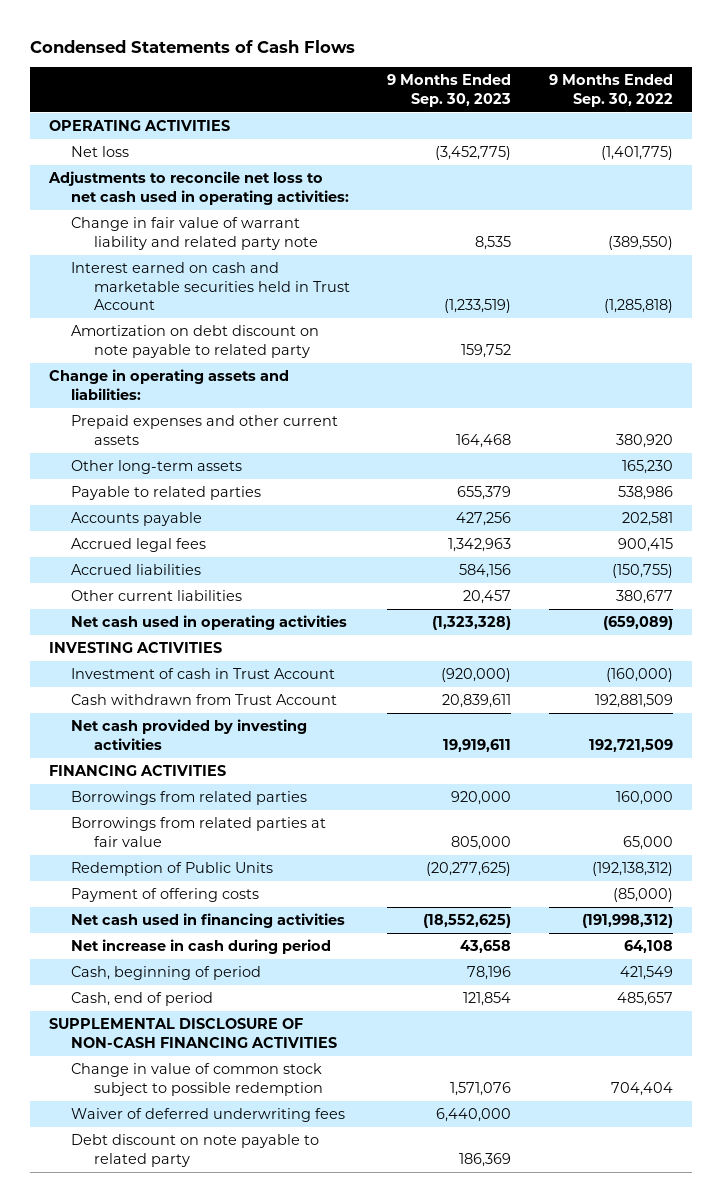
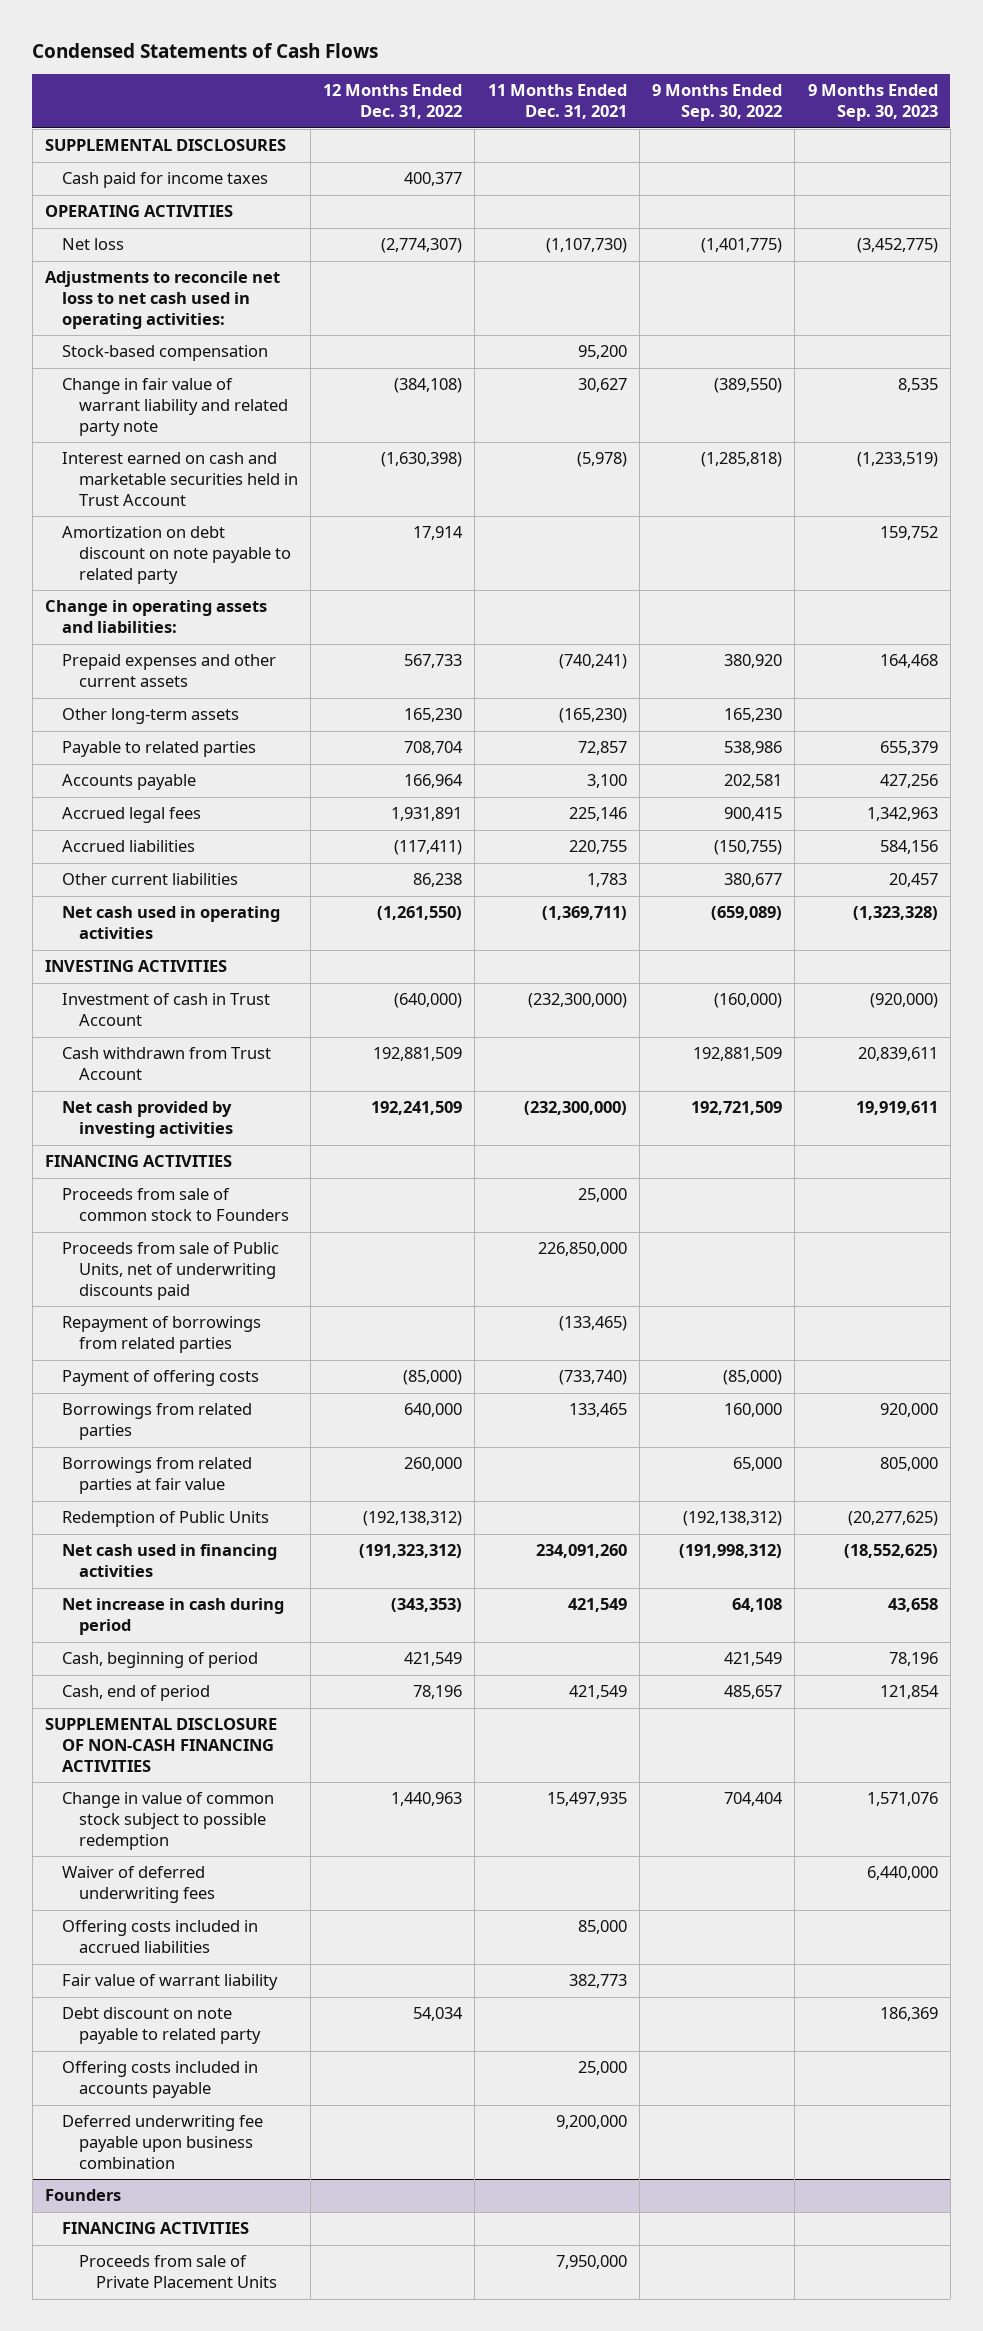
- | 9 Months Ended Sep. 30, 2023 | 9 Months Ended Sep. 30, 2022
+ | 12 Months Ended Dec. 31, 2022 | 11 Months Ended Dec. 31, 2021 | 9 Months Ended Sep. 30, 2022 | 9 Months Ended Sep. 30, 2023
+ SUPPLEMENTAL DISCLOSURES
+ Cash paid for income taxes | 400,377 | | |
+ Stock-based compensation | | 95,200 | |
+ Proceeds from sale of common stock to Founders | | 25,000 | |
+ Proceeds from sale of Public Units, net of underwriting discounts paid | | 226,850,000 | |
+ Repayment of borrowings from related parties | | (133,465) | |
moved up: Payment of offering costs | (85,000) | (733,740) | (85,000) |
+ Offering costs included in accrued liabilities | | 85,000 | |
+ Fair value of warrant liability | | 382,773 | |
+ Offering costs included in accounts payable | | 25,000 | |
+ Deferred underwriting fee payable upon business combination | | 9,200,000 | |
+ Founders
+ FINANCING ACTIVITIES
+ Proceeds from sale of Private Placement Units | | 7,950,000 | |

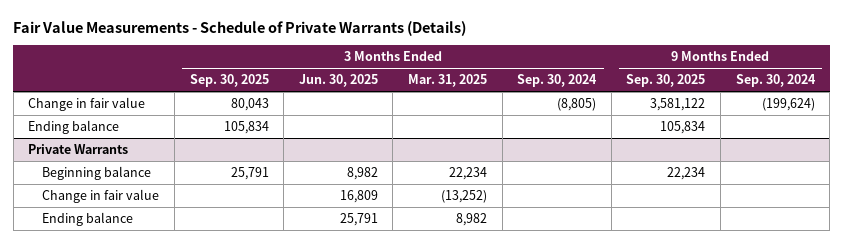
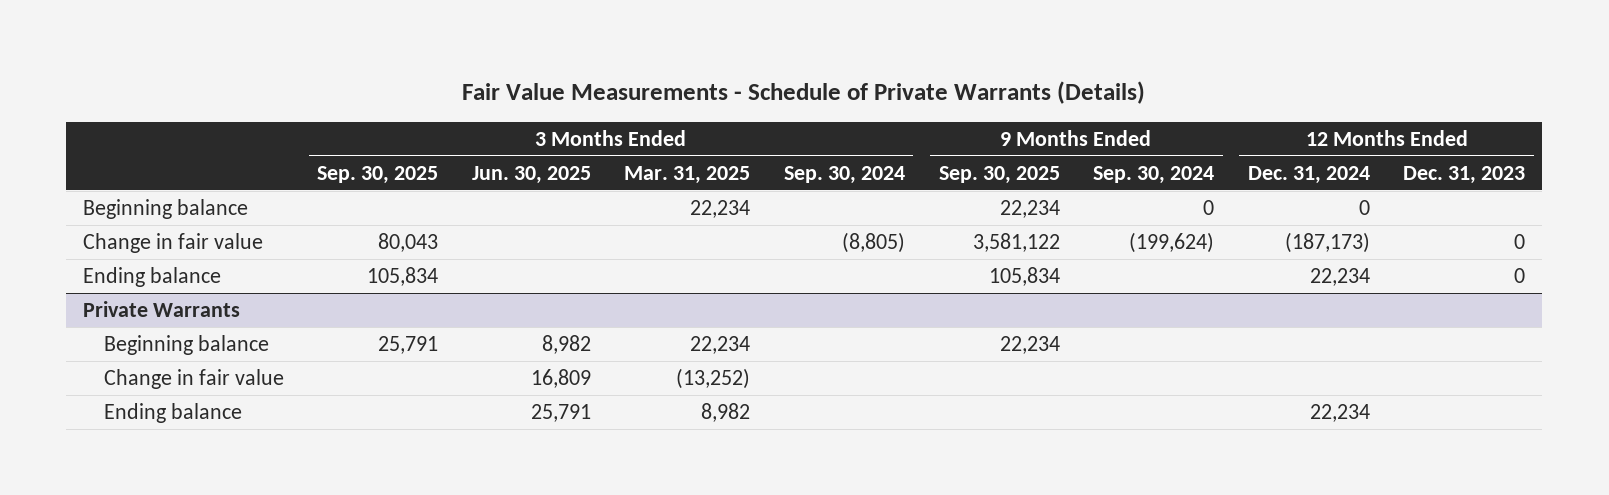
- | 3 Months Ended Sep. 30, 2025 | 3 Months Ended Jun. 30, 2025 | 3 Months Ended Mar. 31, 2025 | 3 Months Ended Sep. 30, 2024 | 9 Months Ended Sep. 30, 2025 | 9 Months Ended Sep. 30, 2024
+ | 3 Months Ended Sep. 30, 2025 | 3 Months Ended Jun. 30, 2025 | 3 Months Ended Mar. 31, 2025 | 3 Months Ended Sep. 30, 2024 | 9 Months Ended Sep. 30, 2025 | 9 Months Ended Sep. 30, 2024 | 12 Months Ended Dec. 31, 2024 | 12 Months Ended Dec. 31, 2023
+ Beginning balance | | | 22,234 | | 22,234 | 0 | 0 |

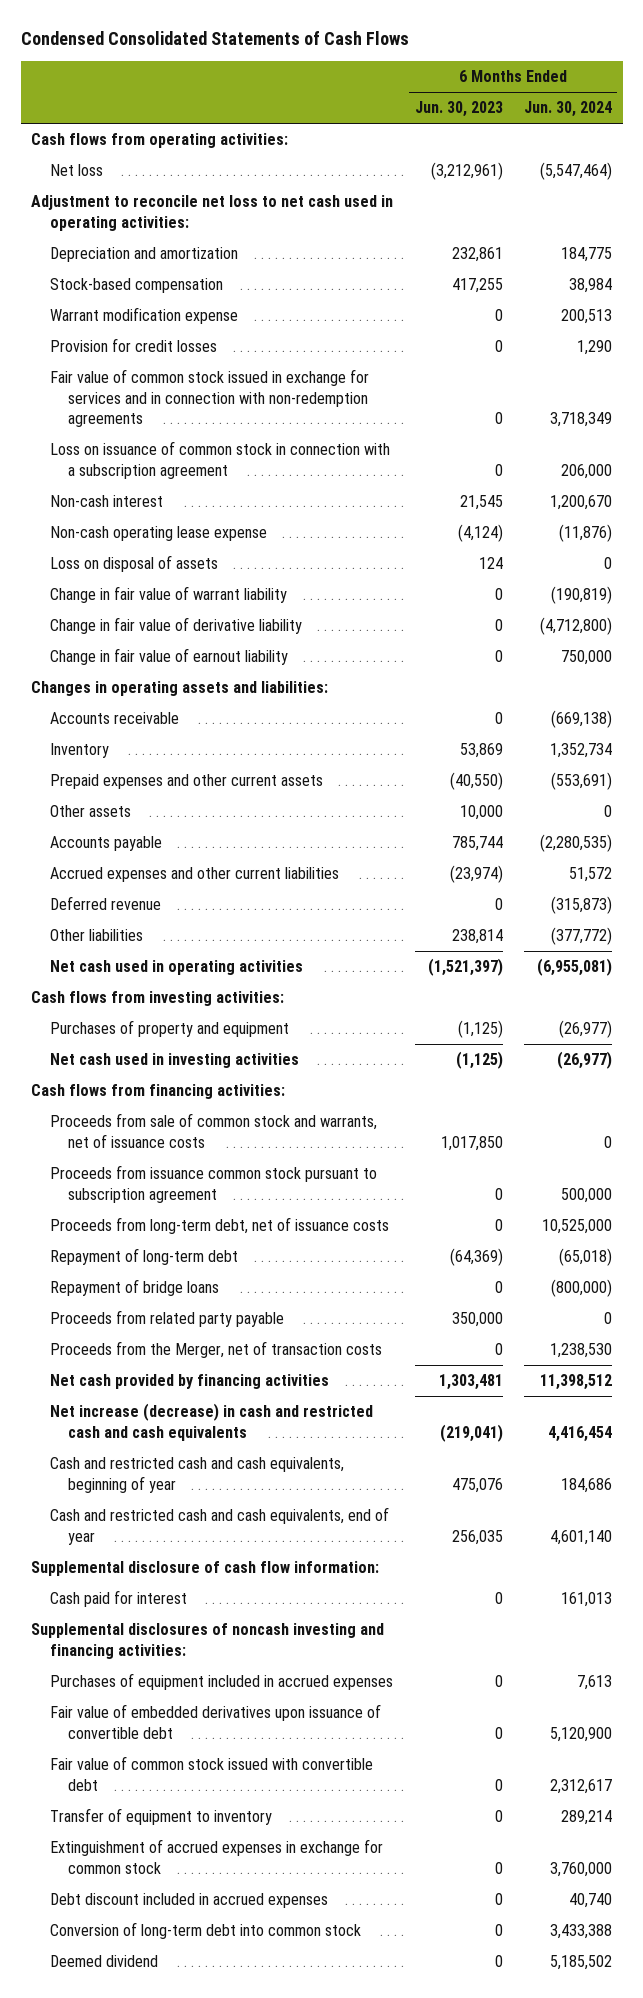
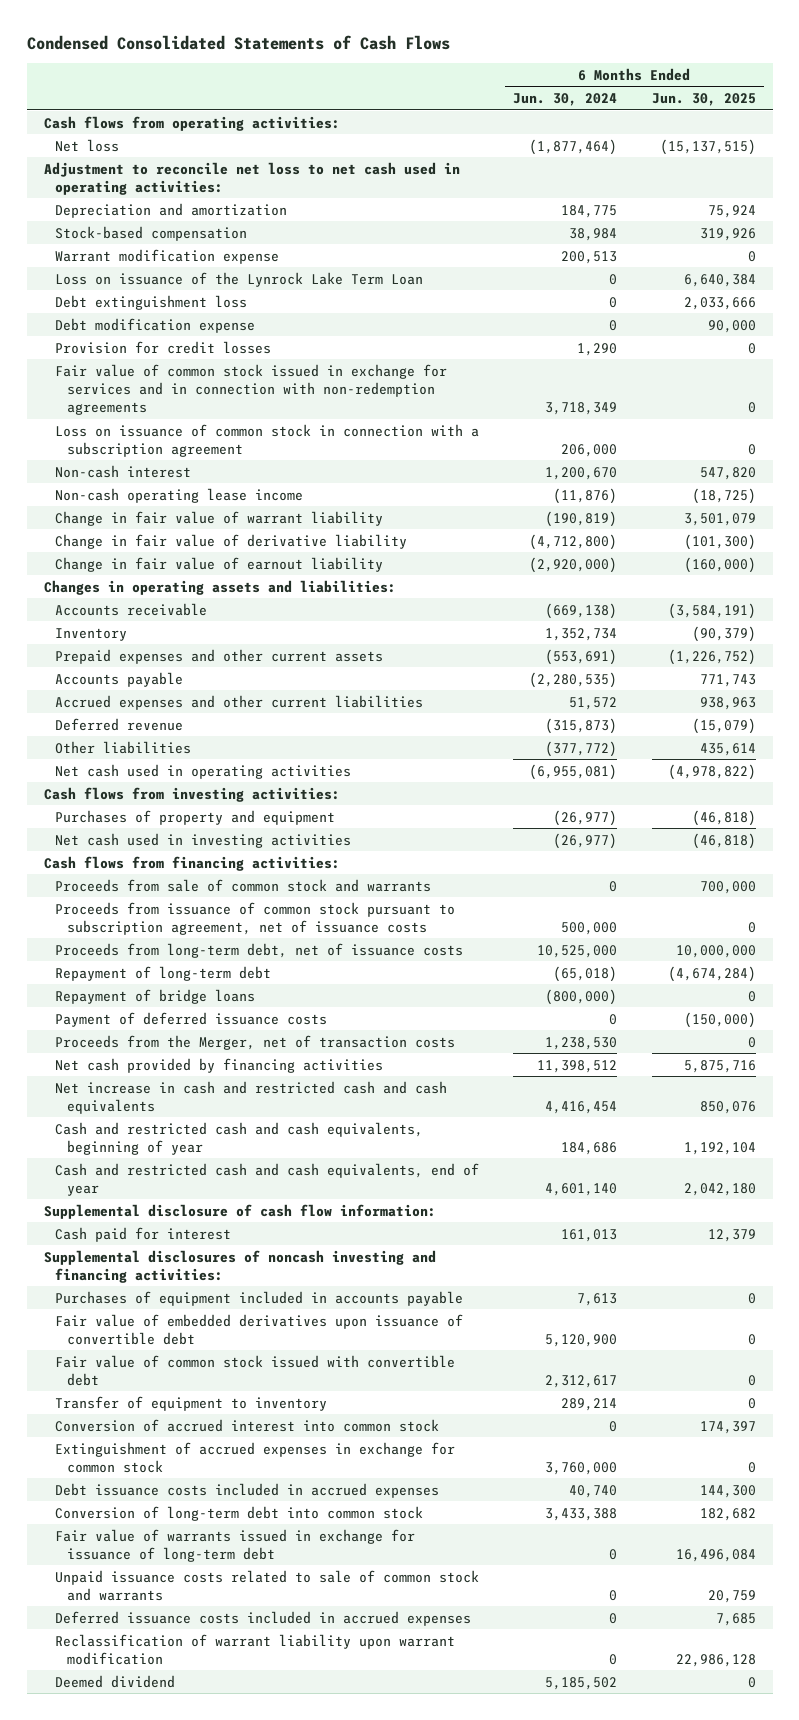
- | 6 Months Ended Jun. 30, 2023 | 6 Months Ended Jun. 30, 2024
+ | 6 Months Ended Jun. 30, 2024 | 6 Months Ended Jun. 30, 2025
- Net loss | (3,212,961) | (5,547,464)
+ Net loss | (1,877,464) | (15,137,515)
+ Loss on issuance of the Lynrock Lake Term Loan | 0 | 6,640,384
+ Debt extinguishment loss | 0 | 2,033,666
+ Debt modification expense | 0 | 90,000
- Non-cash operating lease expense | (4,124) | (11,876)
- Loss on disposal of assets | 124 | 0
+ Non-cash operating lease income | (11,876) | (18,725)
- Change in fair value of earnout liability | 0 | 750,000
+ Change in fair value of earnout liability | (2,920,000) | (160,000)
- Other assets | 10,000 | 0
- Proceeds from sale of common stock and warrants, net of issuance costs | 1,017,850 | 0
- Proceeds from issuance common stock pursuant to subscription agreement | 0 | 500,000
+ Proceeds from sale of common stock and warrants | 0 | 700,000
+ Proceeds from issuance of common stock pursuant to subscription agreement, net of issuance costs | 500,000 | 0
- Proceeds from related party payable | 350,000 | 0
+ Payment of deferred issuance costs | 0 | (150,000)
- Net increase (decrease) in cash and restricted cash and cash equivalents | (219,041) | 4,416,454
+ Net increase in cash and restricted cash and cash equivalents | 4,416,454 | 850,076
- Purchases of equipment included in accrued expenses | 0 | 7,613
+ Purchases of equipment included in accounts payable | 7,613 | 0
+ Conversion of accrued interest into common stock | 0 | 174,397
- Debt discount included in accrued expenses | 0 | 40,740
+ Debt issuance costs included in accrued expenses | 40,740 | 144,300
+ Fair value of warrants issued in exchange for issuance of long-term debt | 0 | 16,496,084
+ Unpaid issuance costs related to sale of common stock and warrants | 0 | 20,759
+ Deferred issuance costs included in accrued expenses | 0 | 7,685
+ Reclassification of warrant liability upon warrant modification | 0 | 22,986,128

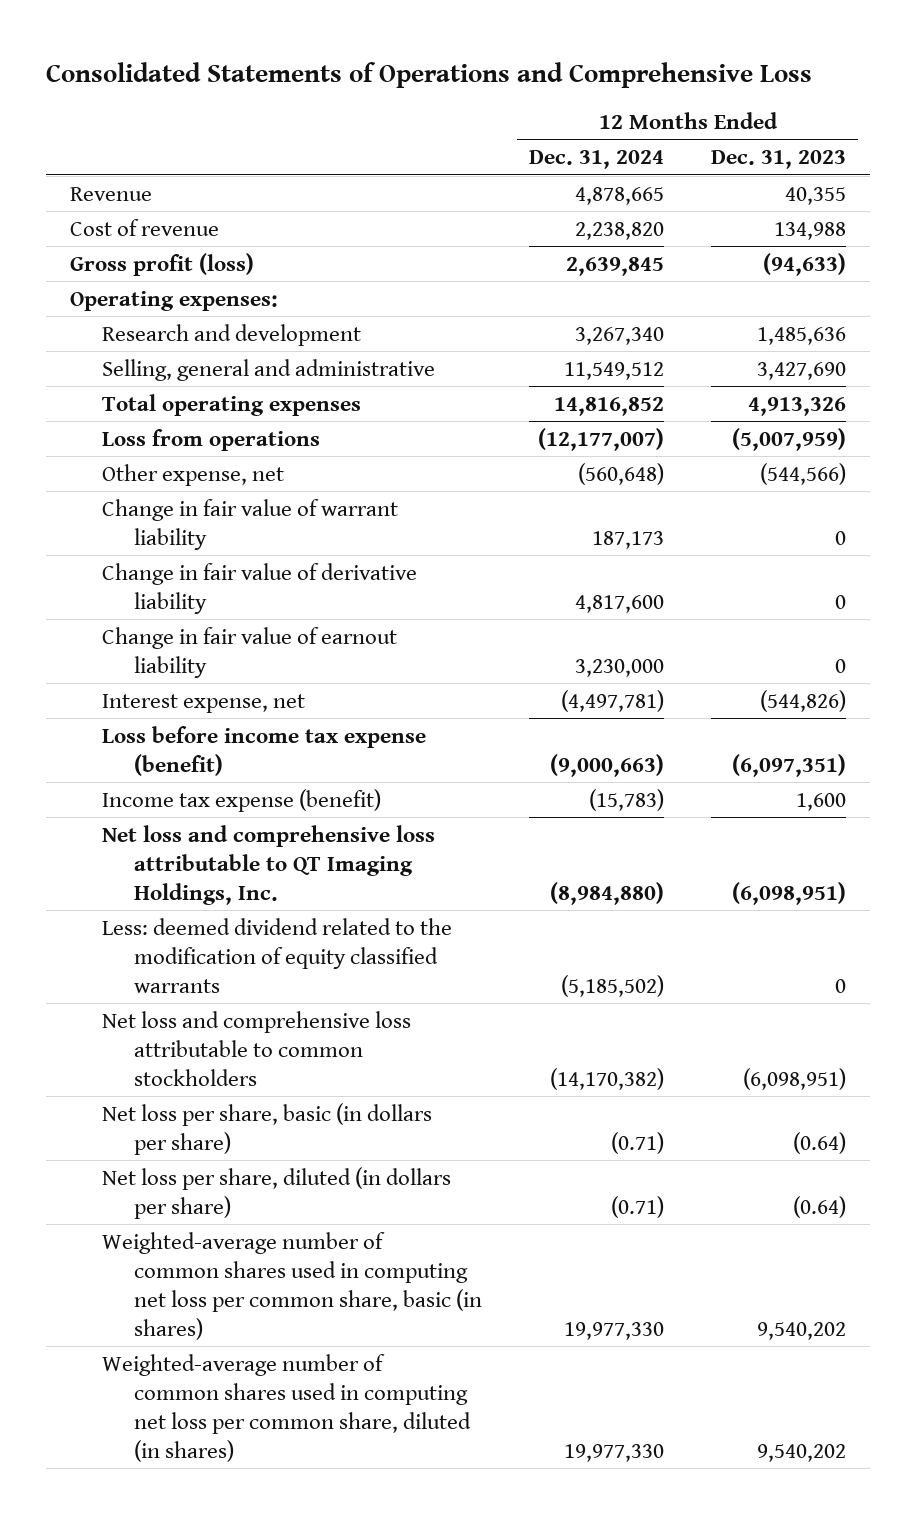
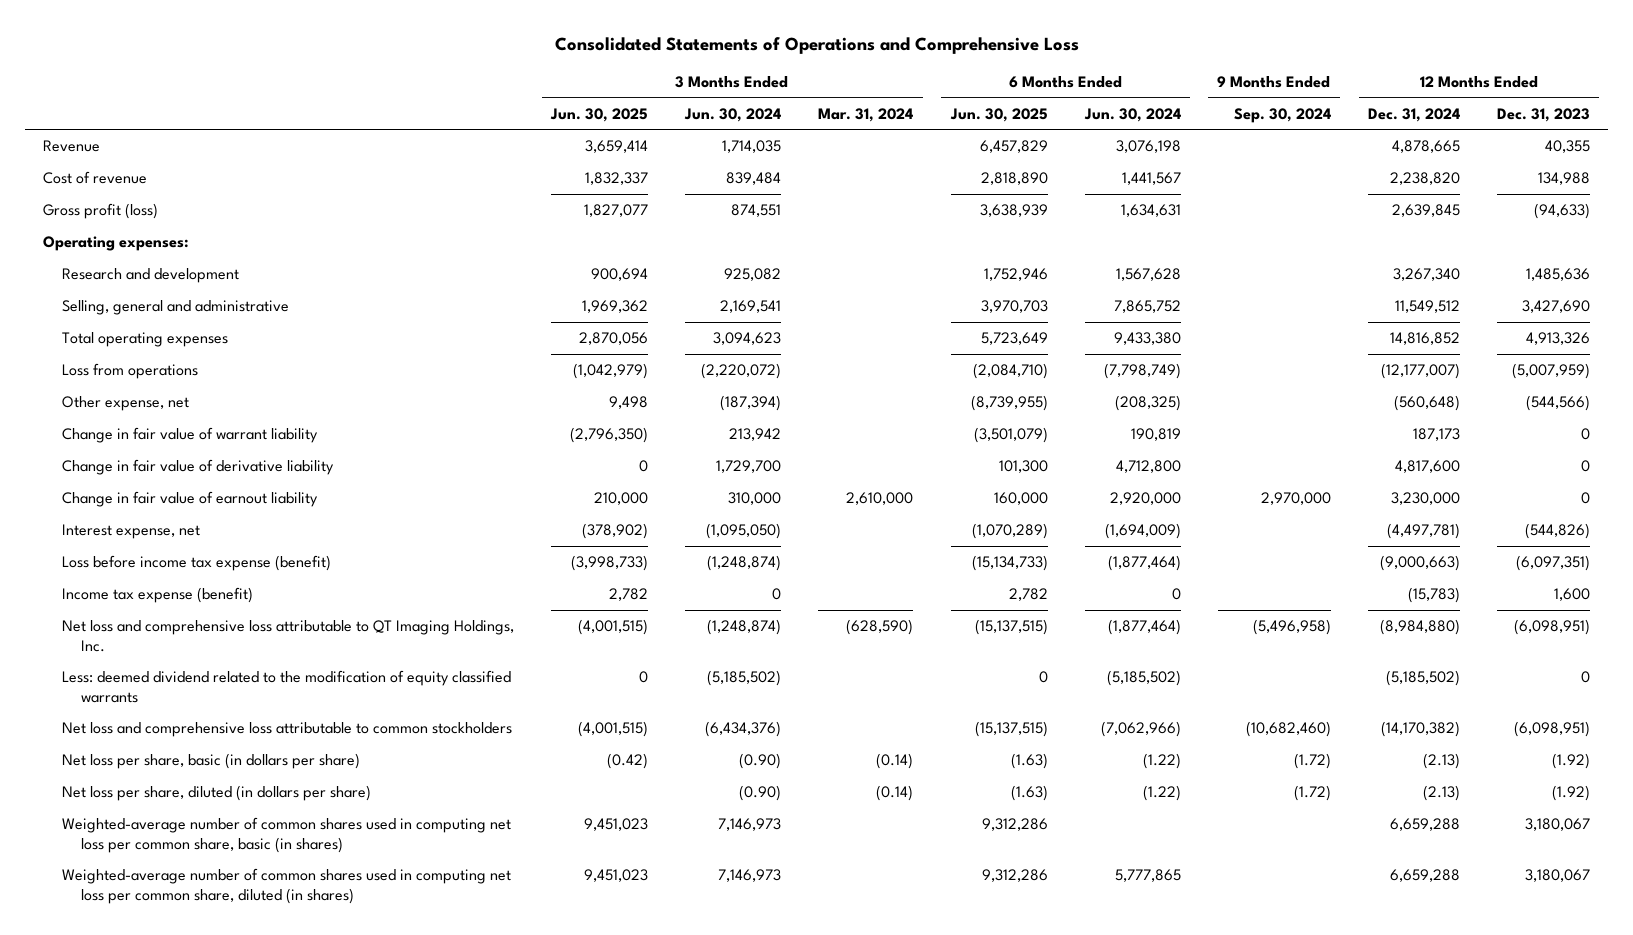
- | 12 Months Ended Dec. 31, 2024 | 12 Months Ended Dec. 31, 2023
+ | 3 Months Ended Jun. 30, 2025 | 3 Months Ended Jun. 30, 2024 | 3 Months Ended Mar. 31, 2024 | 6 Months Ended Jun. 30, 2025 | 6 Months Ended Jun. 30, 2024 | 9 Months Ended Sep. 30, 2024 | 12 Months Ended Dec. 31, 2024 | 12 Months Ended Dec. 31, 2023
- Net loss per share, basic (in dollars per share) | (0.71) | (0.64)
- Net loss per share, diluted (in dollars per share) | (0.71) | (0.64)
- Weighted-average number of common shares used in computing net loss per common share, basic (in shares) | 19,977,330 | 9,540,202
- Weighted-average number of common shares used in computing net loss per common share, diluted (in shares) | 19,977,330 | 9,540,202
+ Net loss per share, basic (in dollars per share) | (0.42) | (0.90) | (0.14) | (1.63) | (1.22) | (1.72) | (2.13) | (1.92)
+ Net loss per share, diluted (in dollars per share) | | (0.90) | (0.14) | (1.63) | (1.22) | (1.72) | (2.13) | (1.92)
+ Weighted-average number of common shares used in computing net loss per common share, basic (in shares) | 9,451,023 | 7,146,973 | | 9,312,286 | | | 6,659,288 | 3,180,067
+ Weighted-average number of common shares used in computing net loss per common share, diluted (in shares) | 9,451,023 | 7,146,973 | | 9,312,286 | 5,777,865 | | 6,659,288 | 3,180,067

